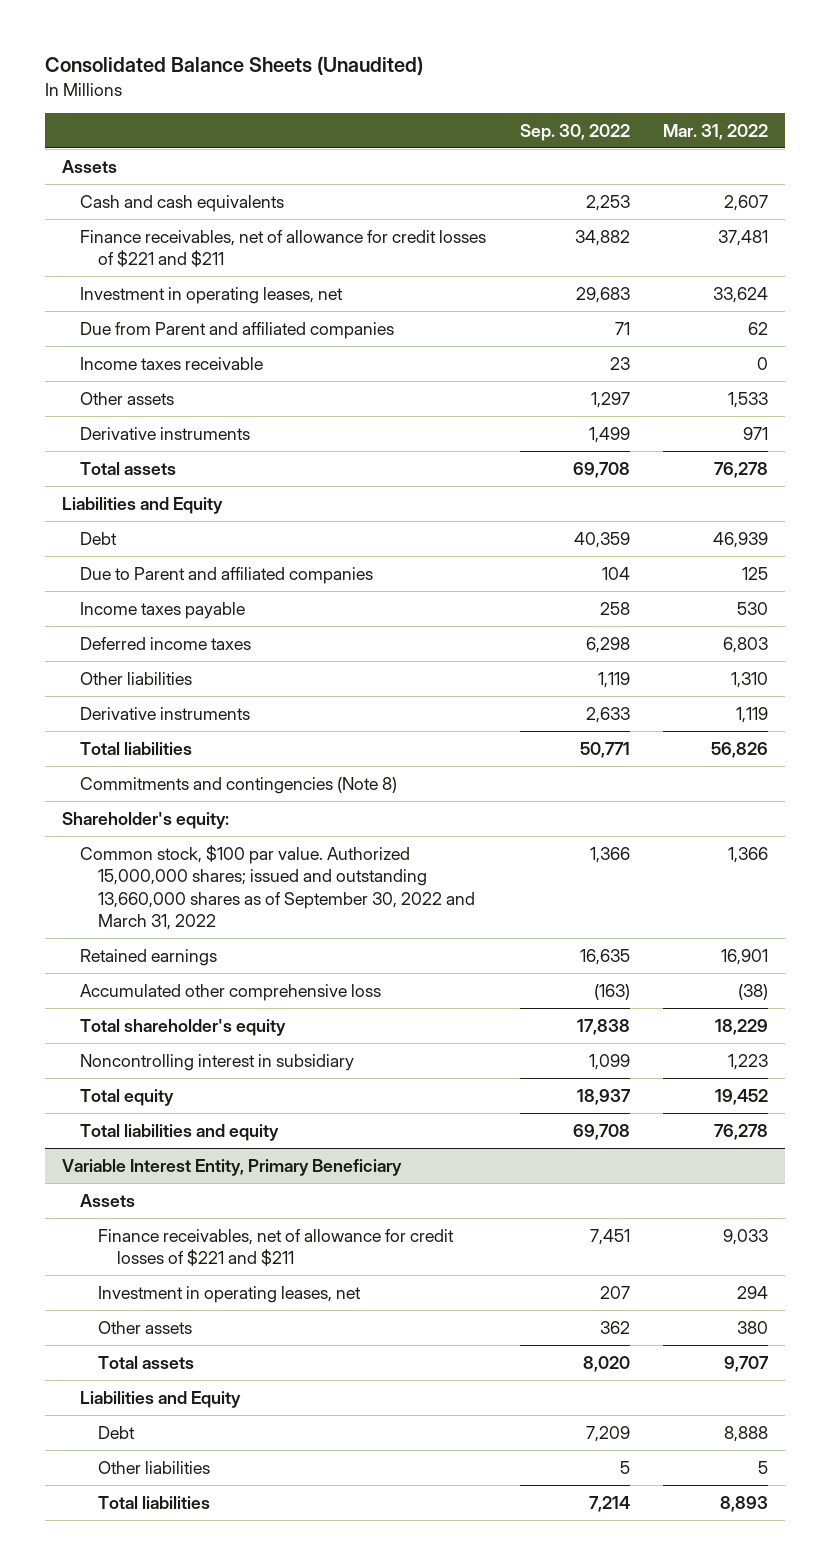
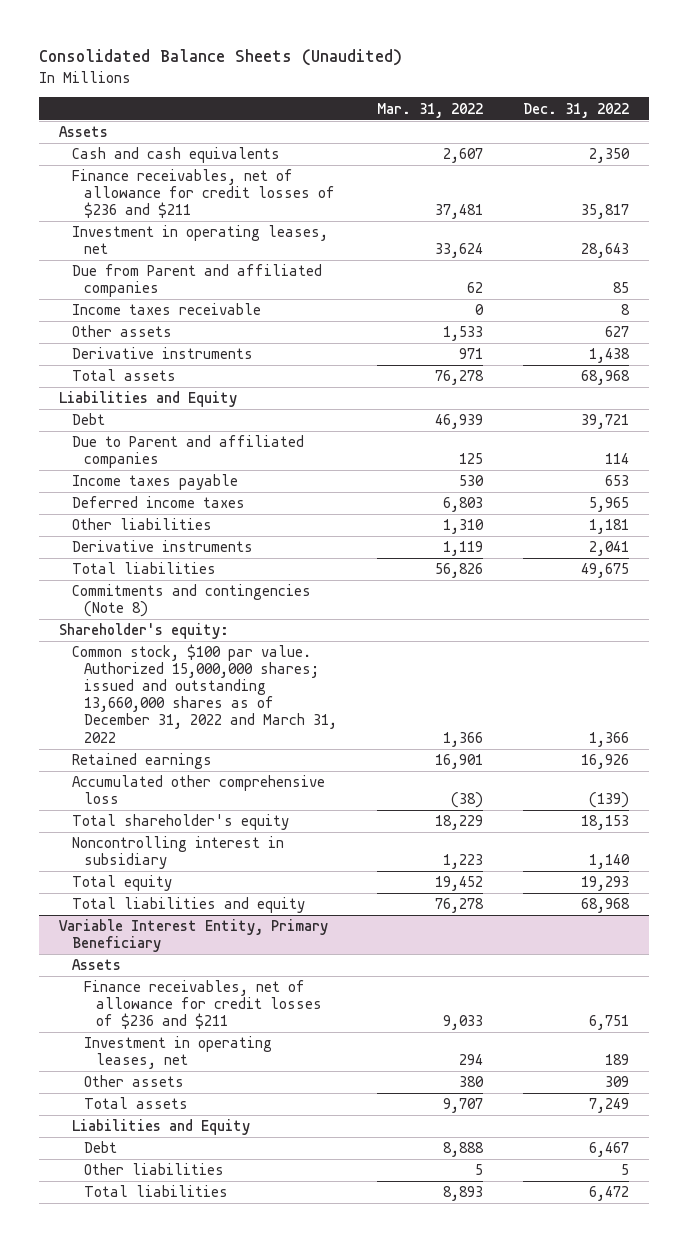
- | Sep. 30, 2022 | Mar. 31, 2022
+ | Mar. 31, 2022 | Dec. 31, 2022
- Finance receivables, net of allowance for credit losses of $221 and $211 | 34,882 | 37,481
+ Finance receivables, net of allowance for credit losses of $236 and $211 | 37,481 | 35,817
- Common stock, $100 par value. Authorized 15,000,000 shares; issued and outstanding 13,660,000 shares as of September 30, 2022 and March 31, 2022 | 1,366 | 1,366
+ Common stock, $100 par value. Authorized 15,000,000 shares; issued and outstanding 13,660,000 shares as of December 31, 2022 and March 31, 2022 | 1,366 | 1,366
@ Variable Interest Entity, Primary Beneficiary
- Finance receivables, net of allowance for credit losses of $221 and $211 | 7,451 | 9,033
+ Finance receivables, net of allowance for credit losses of $236 and $211 | 9,033 | 6,751

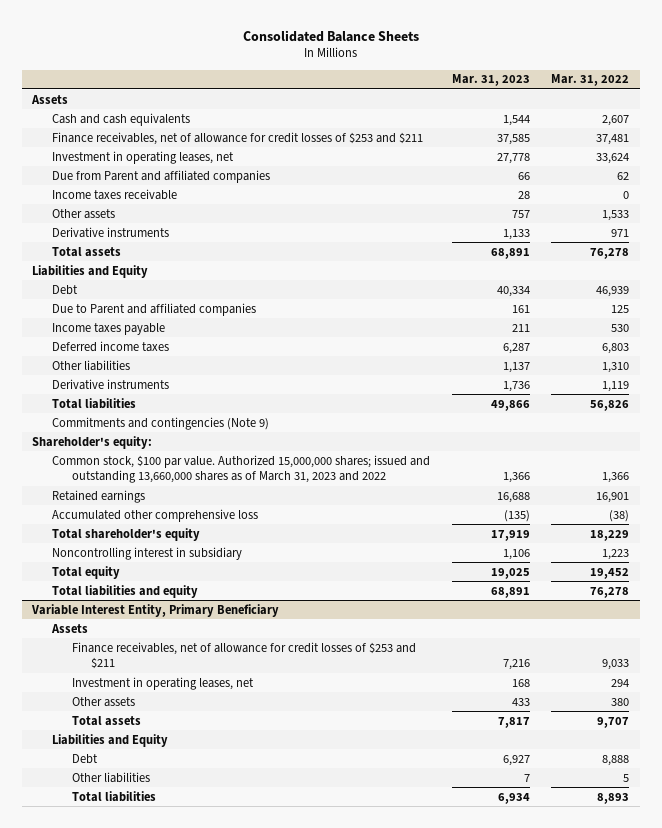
- Consolidated Balance Sheets (Unaudited)
+ Consolidated Balance Sheets
- | Mar. 31, 2022 | Dec. 31, 2022
+ | Mar. 31, 2023 | Mar. 31, 2022
- Finance receivables, net of allowance for credit losses of $236 and $211 | 37,481 | 35,817
+ Finance receivables, net of allowance for credit losses of $253 and $211 | 37,585 | 37,481
- Commitments and contingencies (Note 8)
+ Commitments and contingencies (Note 9)
- Common stock, $100 par value. Authorized 15,000,000 shares; issued and outstanding 13,660,000 shares as of December 31, 2022 and March 31, 2022 | 1,366 | 1,366
+ Common stock, $100 par value. Authorized 15,000,000 shares; issued and outstanding 13,660,000 shares as of March 31, 2023 and 2022 | 1,366 | 1,366
@ Variable Interest Entity, Primary Beneficiary
- Finance receivables, net of allowance for credit losses of $236 and $211 | 9,033 | 6,751
+ Finance receivables, net of allowance for credit losses of $253 and $211 | 7,216 | 9,033

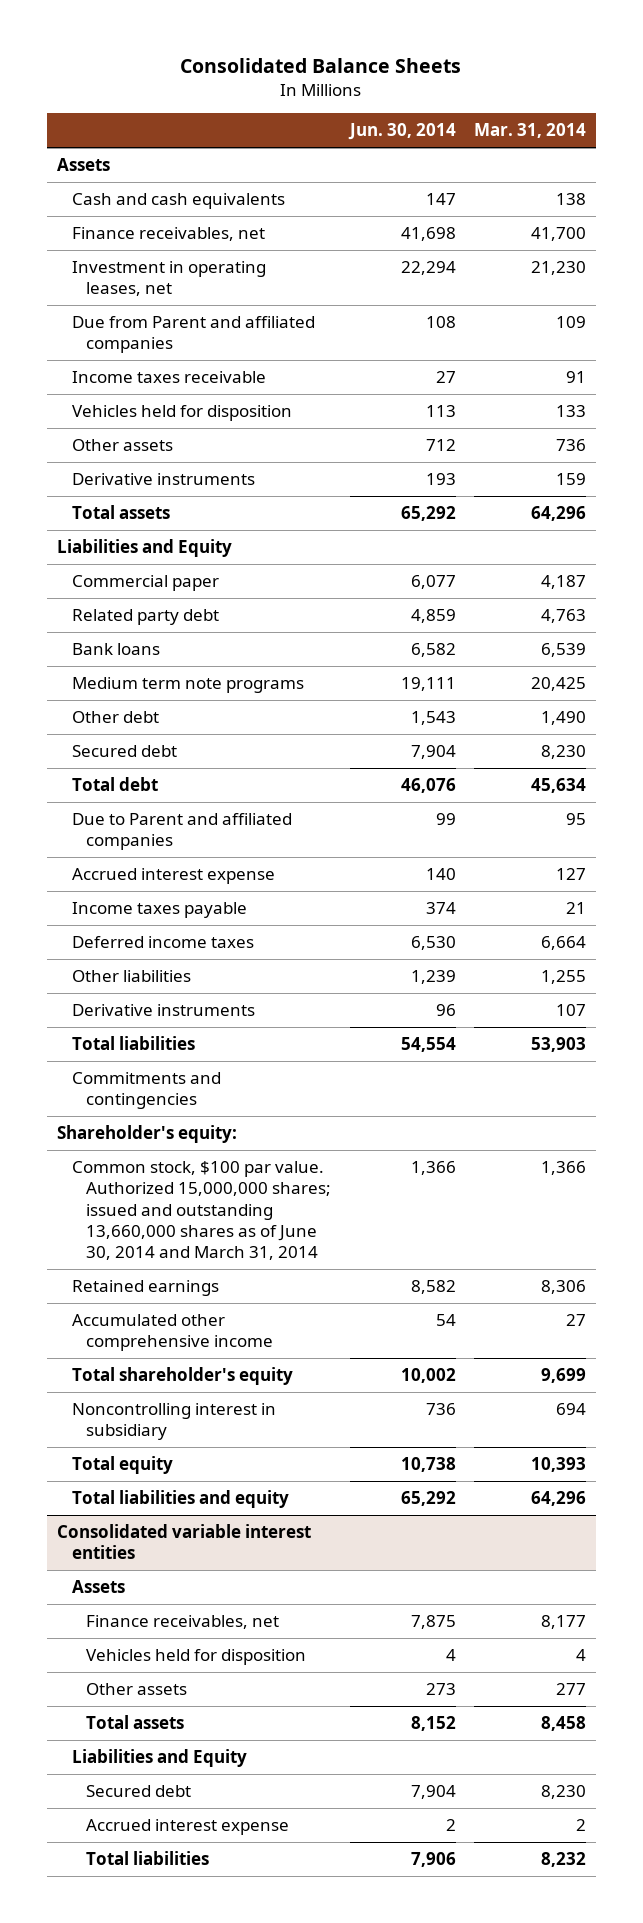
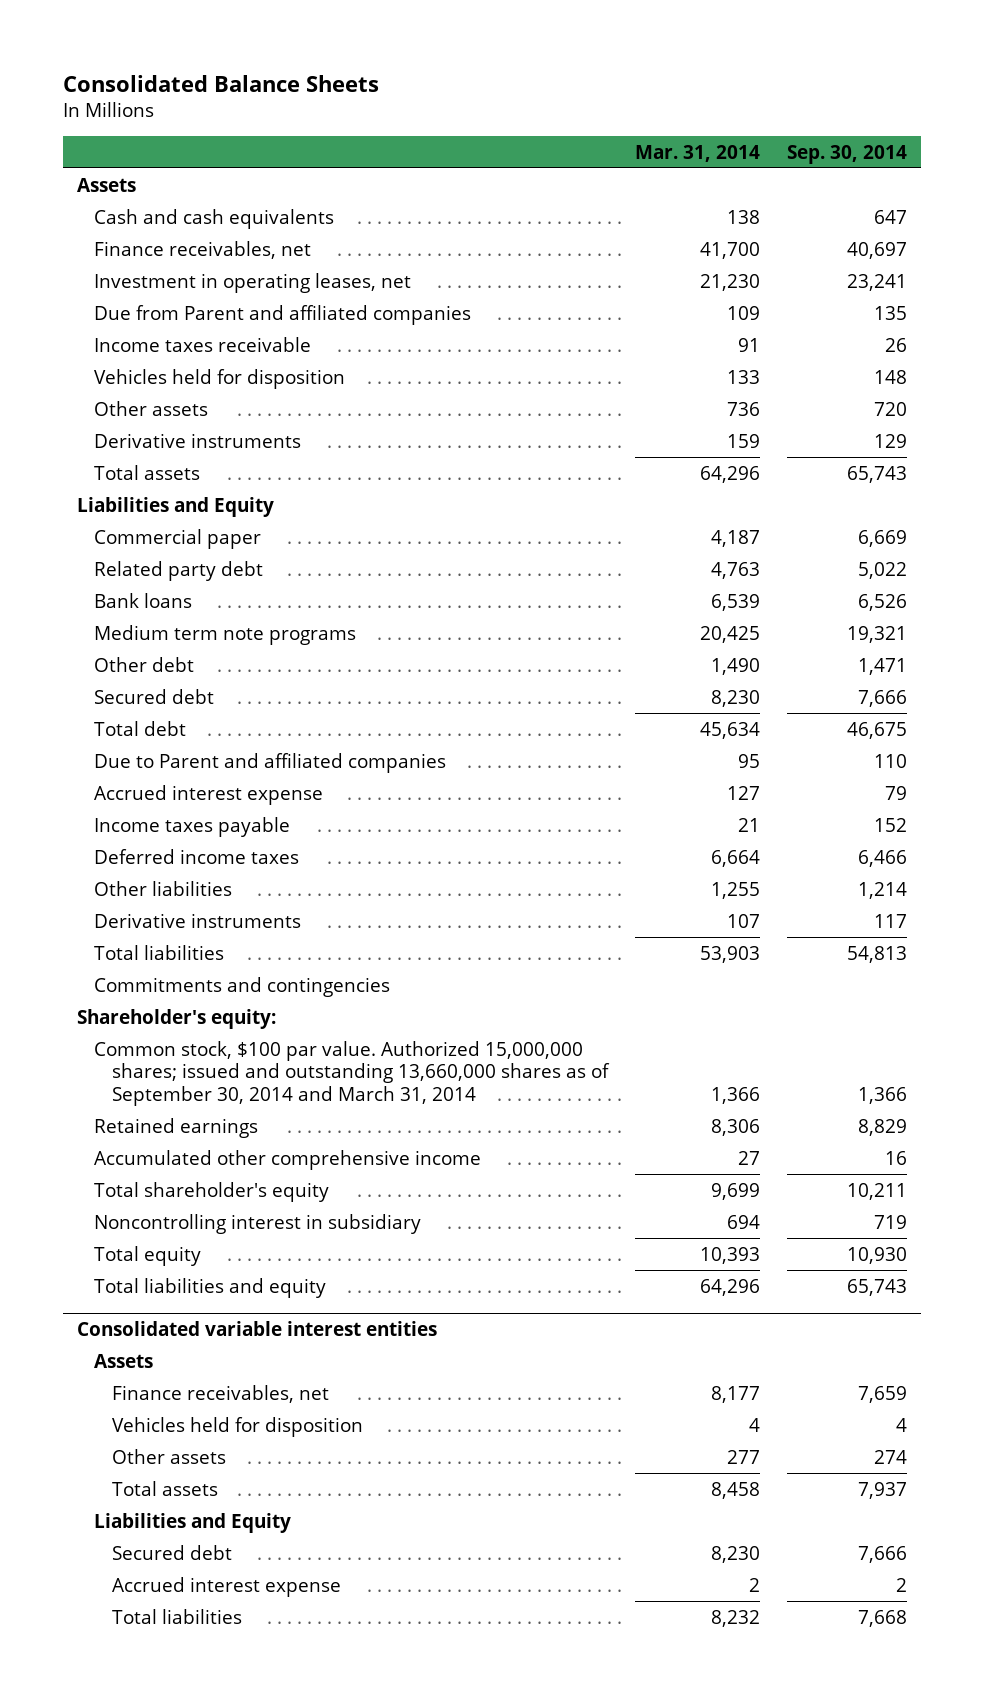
- | Jun. 30, 2014 | Mar. 31, 2014
+ | Mar. 31, 2014 | Sep. 30, 2014
- Common stock, $100 par value. Authorized 15,000,000 shares; issued and outstanding 13,660,000 shares as of June 30, 2014 and March 31, 2014 | 1,366 | 1,366
+ Common stock, $100 par value. Authorized 15,000,000 shares; issued and outstanding 13,660,000 shares as of September 30, 2014 and March 31, 2014 | 1,366 | 1,366

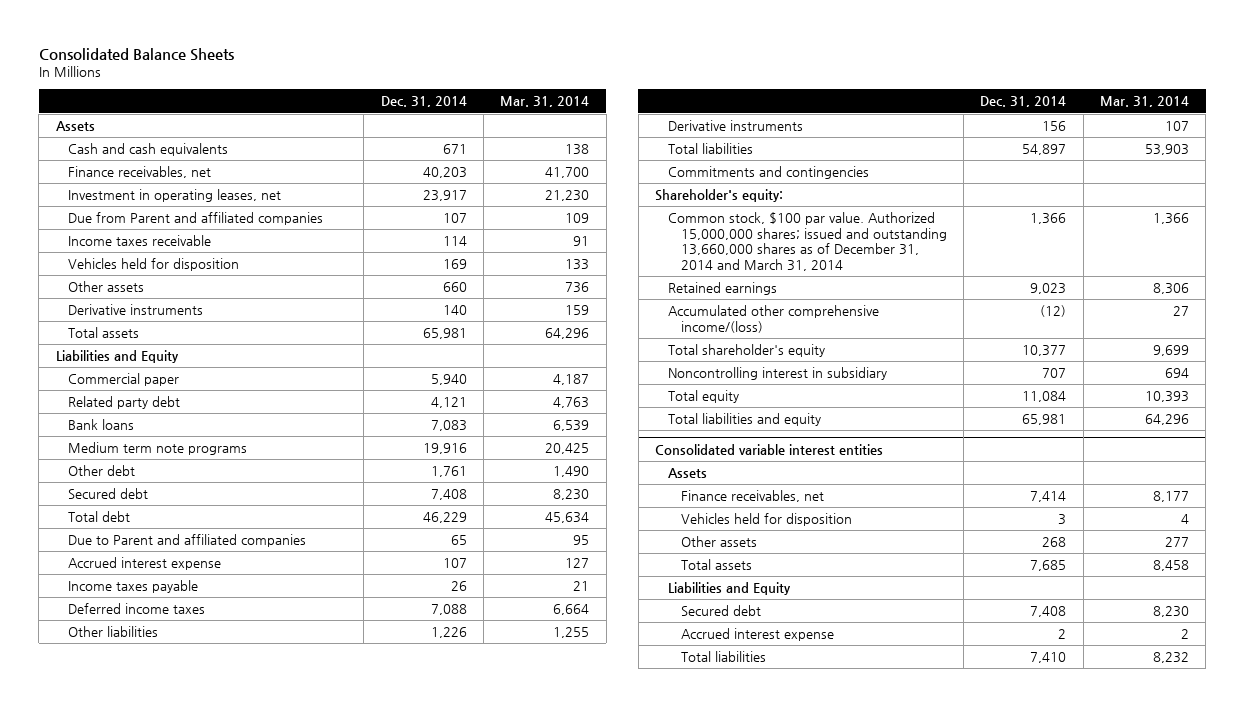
- | Mar. 31, 2014 | Sep. 30, 2014
+ | Dec. 31, 2014 | Mar. 31, 2014
- Common stock, $100 par value. Authorized 15,000,000 shares; issued and outstanding 13,660,000 shares as of September 30, 2014 and March 31, 2014 | 1,366 | 1,366
+ Common stock, $100 par value. Authorized 15,000,000 shares; issued and outstanding 13,660,000 shares as of December 31, 2014 and March 31, 2014 | 1,366 | 1,366
- Accumulated other comprehensive income | 27 | 16
+ Accumulated other comprehensive income/(loss) | (12) | 27

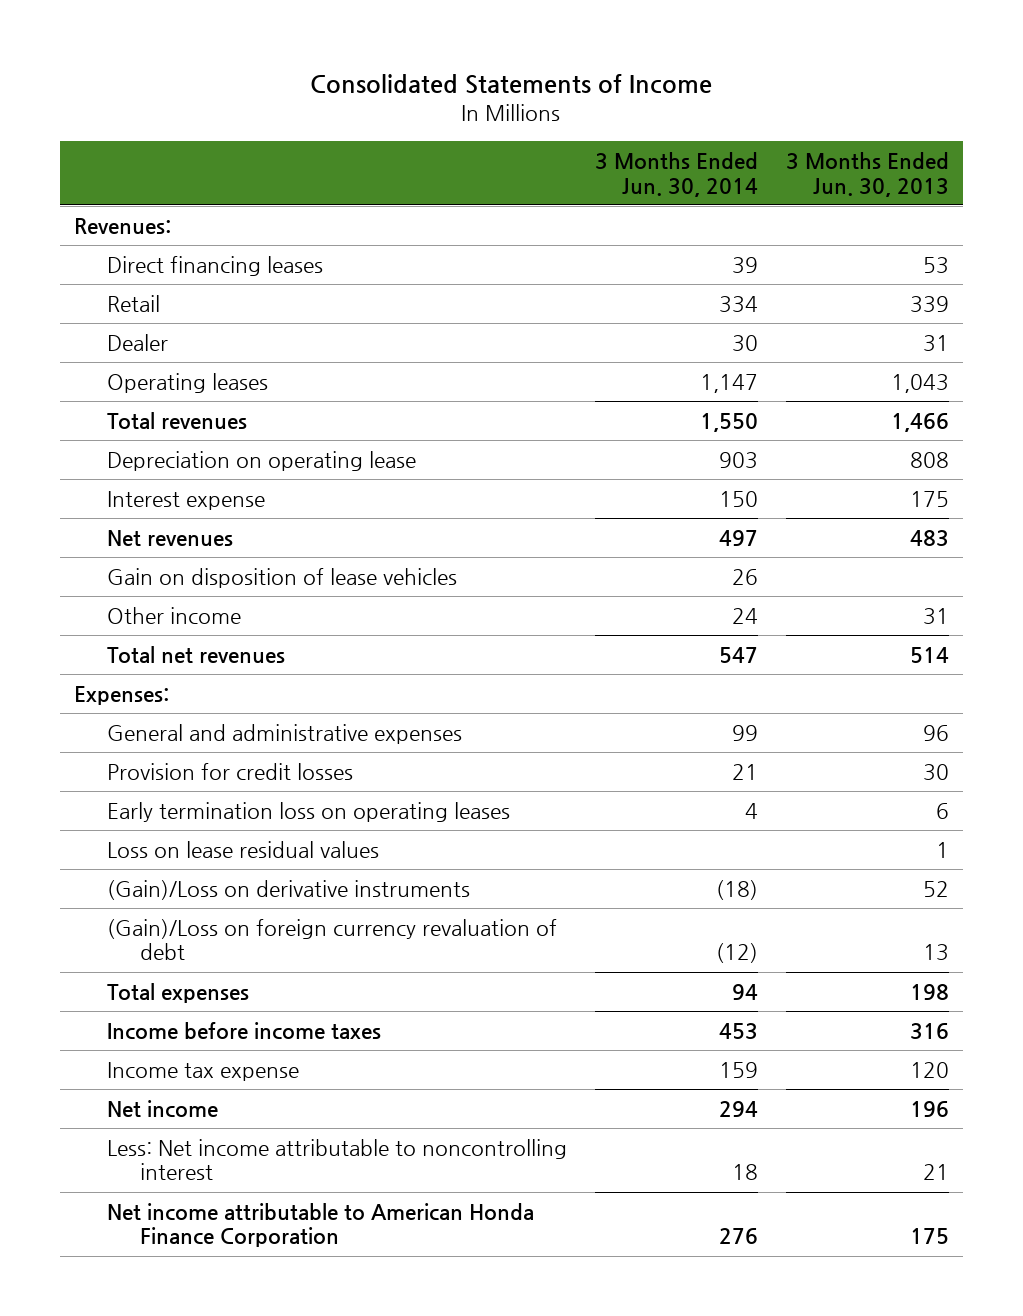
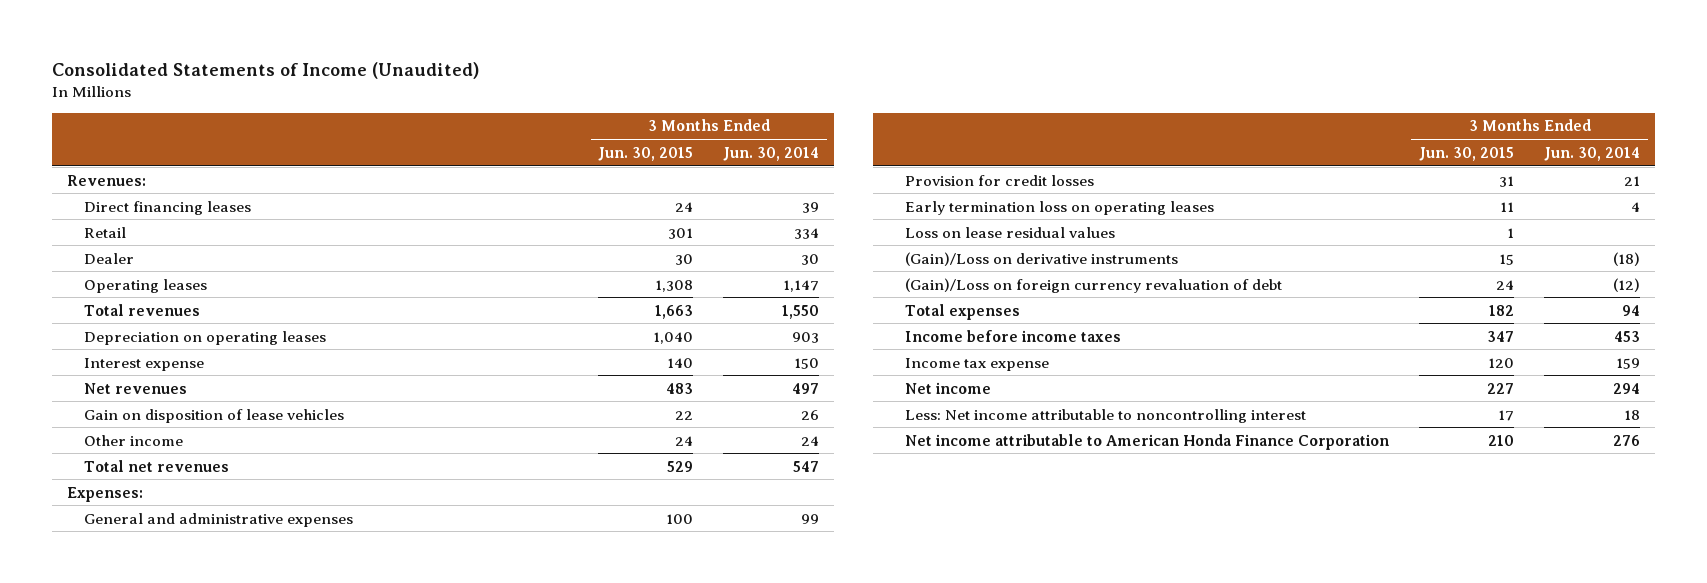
- Consolidated Statements of Income
+ Consolidated Statements of Income (Unaudited)
- | 3 Months Ended Jun. 30, 2014 | 3 Months Ended Jun. 30, 2013
+ | 3 Months Ended Jun. 30, 2015 | 3 Months Ended Jun. 30, 2014
- Depreciation on operating lease | 903 | 808
+ Depreciation on operating leases | 1,040 | 903

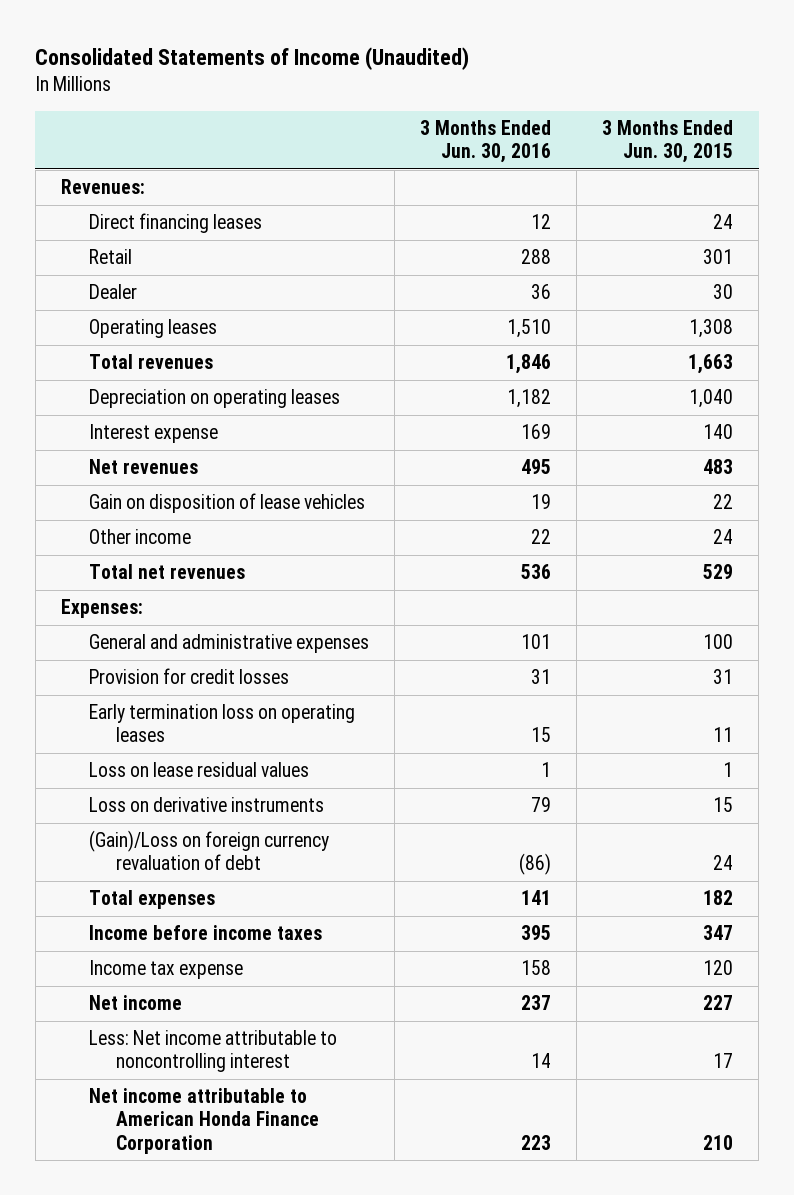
- | 3 Months Ended Jun. 30, 2015 | 3 Months Ended Jun. 30, 2014
+ | 3 Months Ended Jun. 30, 2016 | 3 Months Ended Jun. 30, 2015
- (Gain)/Loss on derivative instruments | 15 | (18)
+ Loss on derivative instruments | 79 | 15

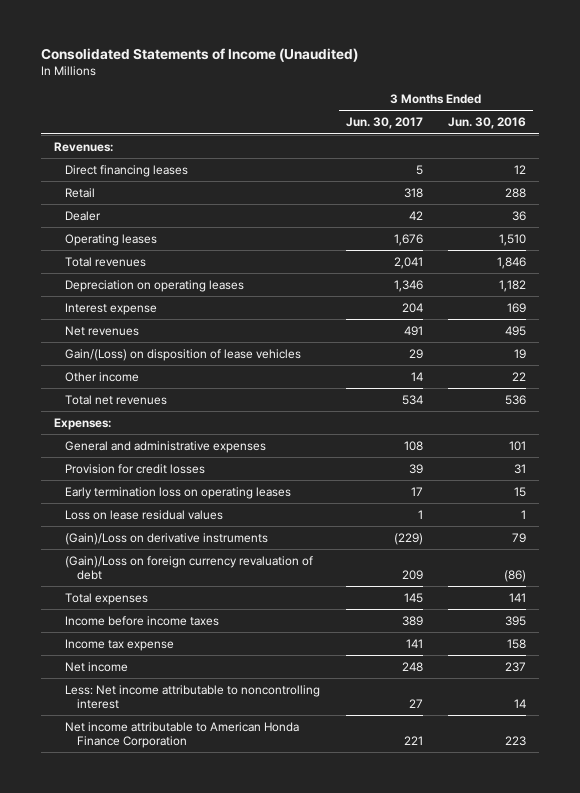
- | 3 Months Ended Jun. 30, 2016 | 3 Months Ended Jun. 30, 2015
+ | 3 Months Ended Jun. 30, 2017 | 3 Months Ended Jun. 30, 2016
- Gain on disposition of lease vehicles | 19 | 22
+ Gain/(Loss) on disposition of lease vehicles | 29 | 19
- Loss on derivative instruments | 79 | 15
+ (Gain)/Loss on derivative instruments | (229) | 79

